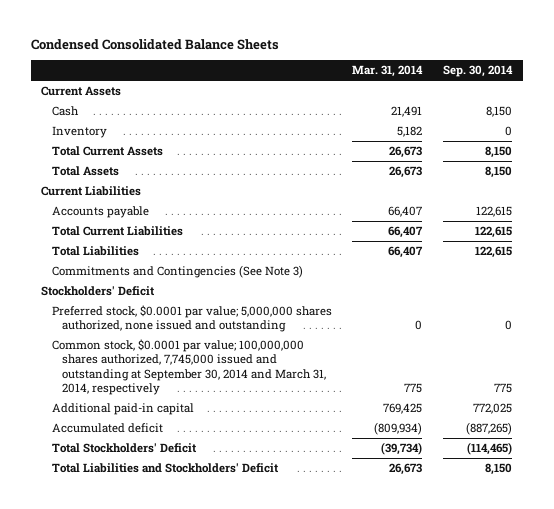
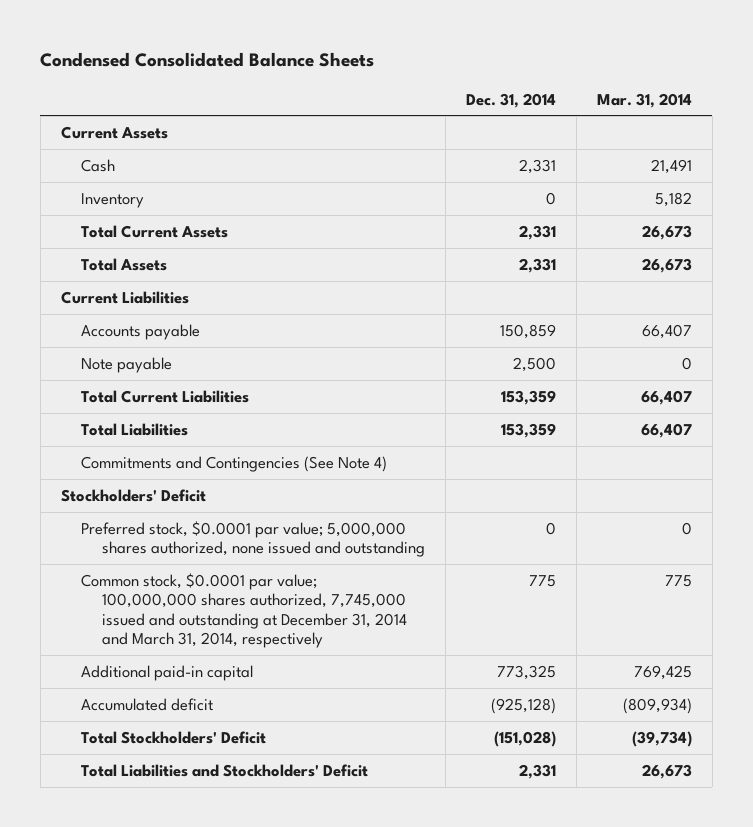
- | Mar. 31, 2014 | Sep. 30, 2014
+ | Dec. 31, 2014 | Mar. 31, 2014
+ Note payable | 2,500 | 0
- Commitments and Contingencies (See Note 3)
+ Commitments and Contingencies (See Note 4)
- Common stock, $0.0001 par value; 100,000,000 shares authorized, 7,745,000 issued and outstanding at September 30, 2014 and March 31, 2014, respectively | 775 | 775
+ Common stock, $0.0001 par value; 100,000,000 shares authorized, 7,745,000 issued and outstanding at December 31, 2014 and March 31, 2014, respectively | 775 | 775

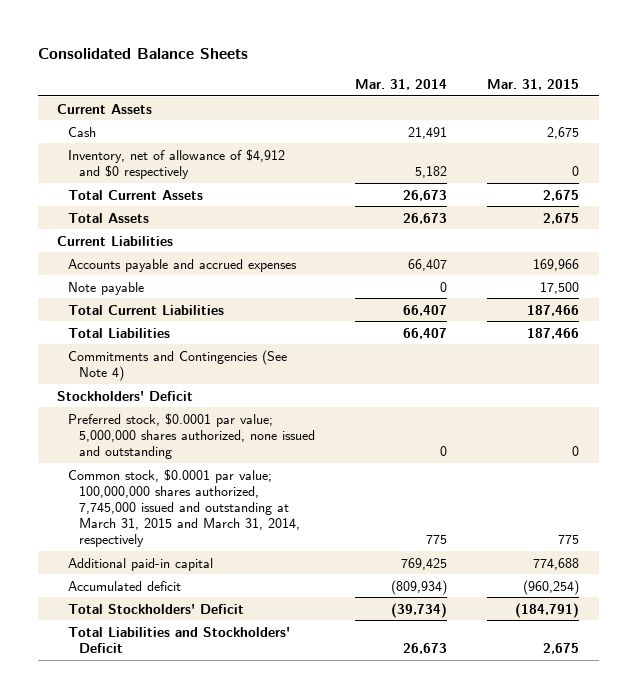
- Condensed Consolidated Balance Sheets
+ Consolidated Balance Sheets
- | Dec. 31, 2014 | Mar. 31, 2014
+ | Mar. 31, 2014 | Mar. 31, 2015
- Inventory | 0 | 5,182
+ Inventory, net of allowance of $4,912 and $0 respectively | 5,182 | 0
- Accounts payable | 150,859 | 66,407
+ Accounts payable and accrued expenses | 66,407 | 169,966
- Common stock, $0.0001 par value; 100,000,000 shares authorized, 7,745,000 issued and outstanding at December 31, 2014 and March 31, 2014, respectively | 775 | 775
+ Common stock, $0.0001 par value; 100,000,000 shares authorized, 7,745,000 issued and outstanding at March 31, 2015 and March 31, 2014, respectively | 775 | 775

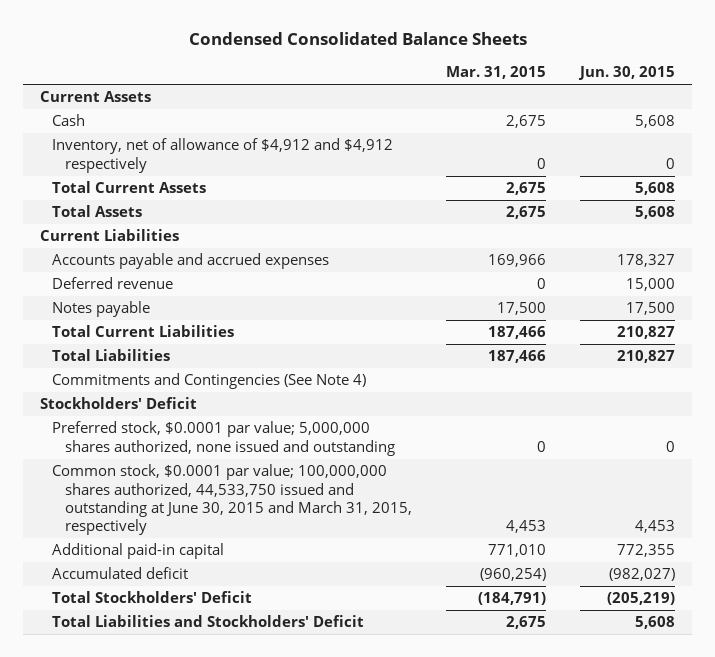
- Consolidated Balance Sheets
+ Condensed Consolidated Balance Sheets
- | Mar. 31, 2014 | Mar. 31, 2015
+ | Mar. 31, 2015 | Jun. 30, 2015
- Inventory, net of allowance of $4,912 and $0 respectively | 5,182 | 0
+ Inventory, net of allowance of $4,912 and $4,912 respectively | 0 | 0
- Note payable | 0 | 17,500
+ Deferred revenue | 0 | 15,000
+ Notes payable | 17,500 | 17,500
- Common stock, $0.0001 par value; 100,000,000 shares authorized, 7,745,000 issued and outstanding at March 31, 2015 and March 31, 2014, respectively | 775 | 775
- Additional paid-in capital | 769,425 | 774,688
+ Common stock, $0.0001 par value; 100,000,000 shares authorized, 44,533,750 issued and outstanding at June 30, 2015 and March 31, 2015, respectively | 4,453 | 4,453
+ Additional paid-in capital | 771,010 | 772,355

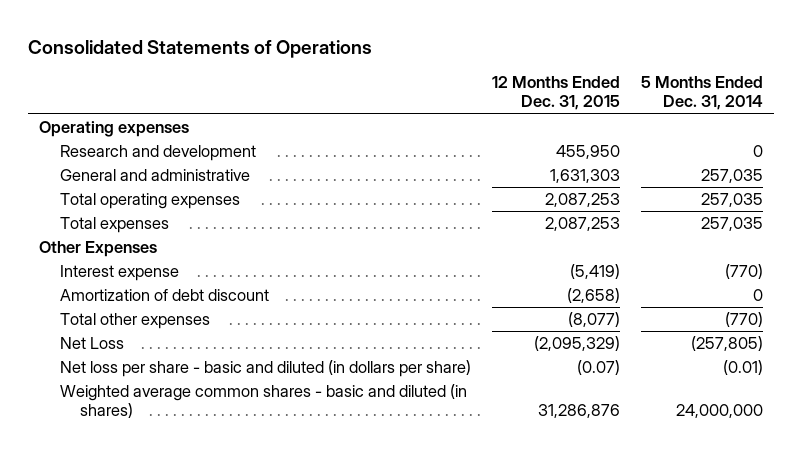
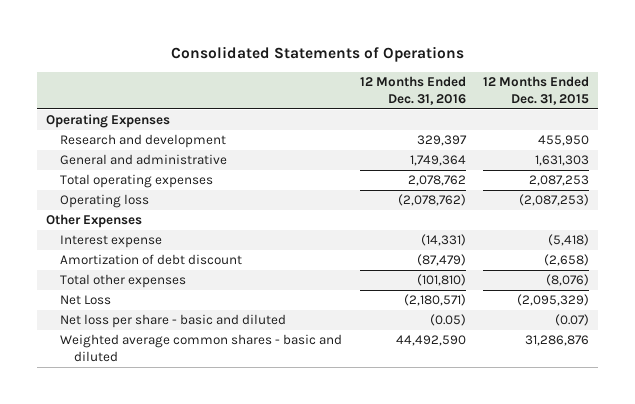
- | 12 Months Ended Dec. 31, 2015 | 5 Months Ended Dec. 31, 2014
+ | 12 Months Ended Dec. 31, 2016 | 12 Months Ended Dec. 31, 2015
- Operating expenses
+ Operating Expenses
- Total expenses | 2,087,253 | 257,035
+ Operating loss | (2,078,762) | (2,087,253)
- Interest expense | (5,419) | (770)
+ Interest expense | (14,331) | (5,418)
- Total other expenses | (8,077) | (770)
+ Total other expenses | (101,810) | (8,076)
- Net loss per share - basic and diluted (in dollars per share) | (0.07) | (0.01)
- Weighted average common shares - basic and diluted (in shares) | 31,286,876 | 24,000,000
+ Net loss per share - basic and diluted | (0.05) | (0.07)
+ Weighted average common shares - basic and diluted | 44,492,590 | 31,286,876

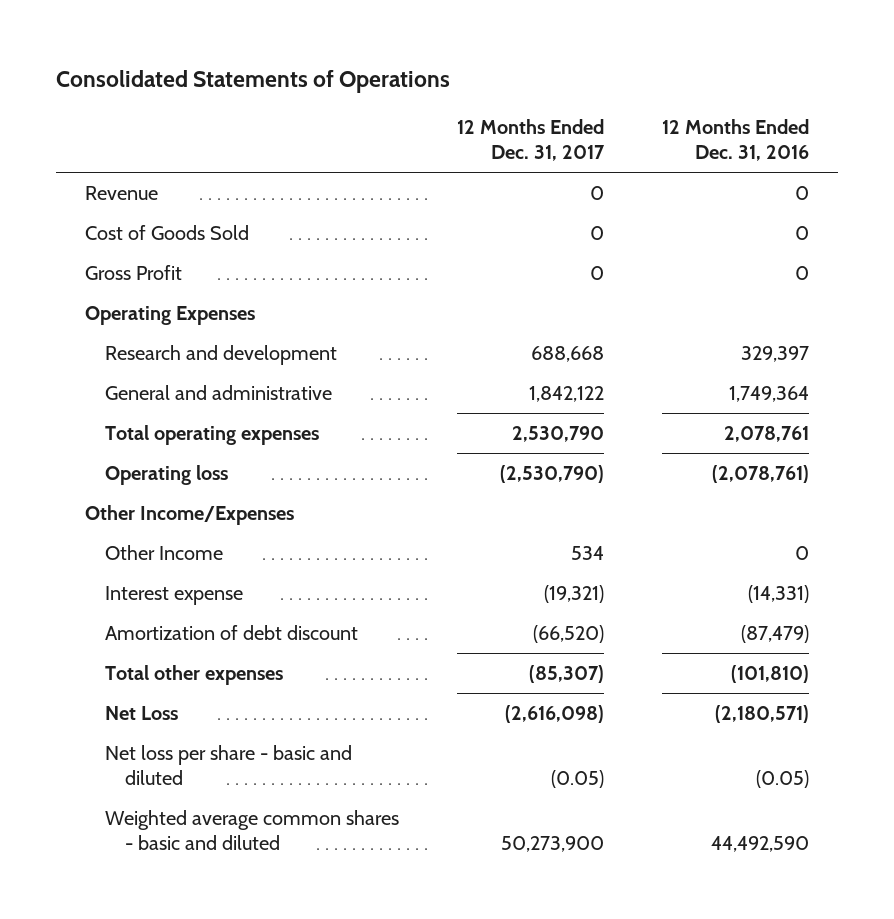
- | 12 Months Ended Dec. 31, 2016 | 12 Months Ended Dec. 31, 2015
+ | 12 Months Ended Dec. 31, 2017 | 12 Months Ended Dec. 31, 2016
+ Revenue | 0 | 0
+ Cost of Goods Sold | 0 | 0
+ Gross Profit | 0 | 0
- Total operating expenses | 2,078,762 | 2,087,253
- Operating loss | (2,078,762) | (2,087,253)
- Other Expenses
+ Total operating expenses | 2,530,790 | 2,078,761
+ Operating loss | (2,530,790) | (2,078,761)
+ Other Income/Expenses
+ Other Income | 534 | 0

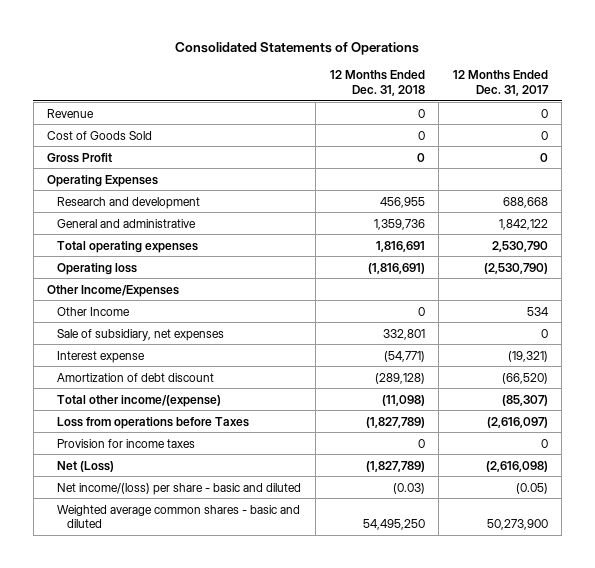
- | 12 Months Ended Dec. 31, 2017 | 12 Months Ended Dec. 31, 2016
+ | 12 Months Ended Dec. 31, 2018 | 12 Months Ended Dec. 31, 2017
+ Sale of subsidiary, net expenses | 332,801 | 0
- Total other expenses | (85,307) | (101,810)
- Net Loss | (2,616,098) | (2,180,571)
- Net loss per share - basic and diluted | (0.05) | (0.05)
+ Total other income/(expense) | (11,098) | (85,307)
+ Loss from operations before Taxes | (1,827,789) | (2,616,097)
+ Provision for income taxes | 0 | 0
+ Net (Loss) | (1,827,789) | (2,616,098)
+ Net income/(loss) per share - basic and diluted | (0.03) | (0.05)

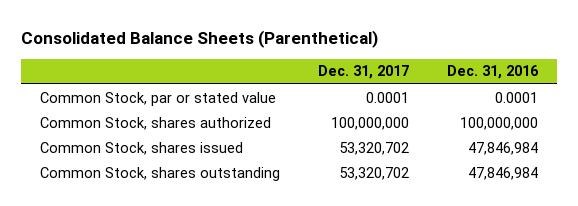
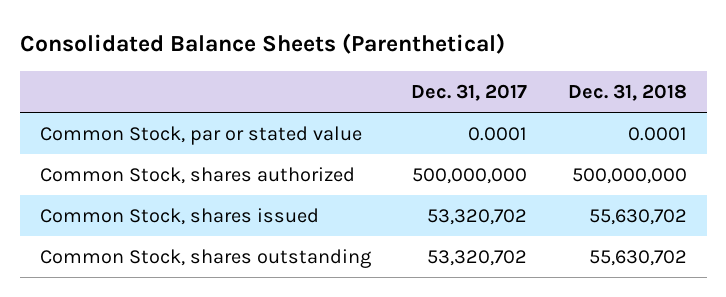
- | Dec. 31, 2017 | Dec. 31, 2016
+ | Dec. 31, 2017 | Dec. 31, 2018
- Common Stock, shares authorized | 100,000,000 | 100,000,000
+ Common Stock, shares authorized | 500,000,000 | 500,000,000

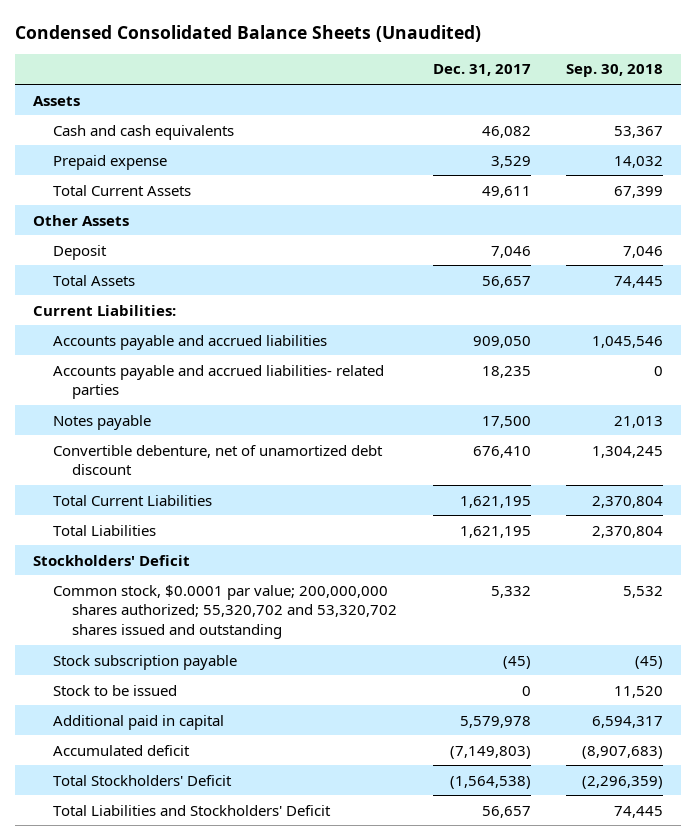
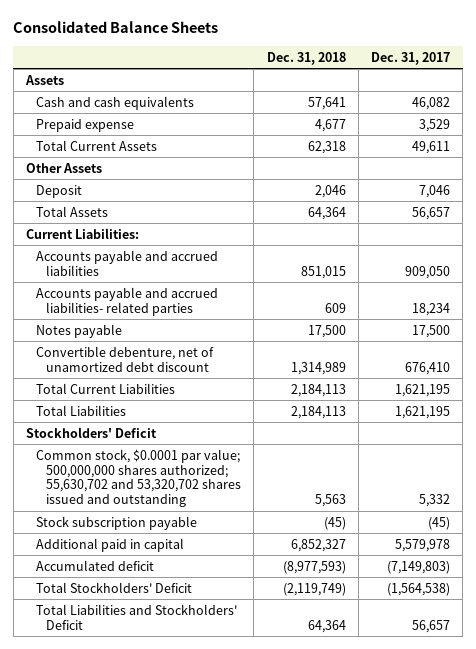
- Condensed Consolidated Balance Sheets (Unaudited)
+ Consolidated Balance Sheets
- | Dec. 31, 2017 | Sep. 30, 2018
+ | Dec. 31, 2018 | Dec. 31, 2017
- Accounts payable and accrued liabilities- related parties | 18,235 | 0
+ Accounts payable and accrued liabilities- related parties | 609 | 18,234
- Common stock, $0.0001 par value; 200,000,000 shares authorized; 55,320,702 and 53,320,702 shares issued and outstanding | 5,332 | 5,532
+ Common stock, $0.0001 par value; 500,000,000 shares authorized; 55,630,702 and 53,320,702 shares issued and outstanding | 5,563 | 5,332
- Stock to be issued | 0 | 11,520

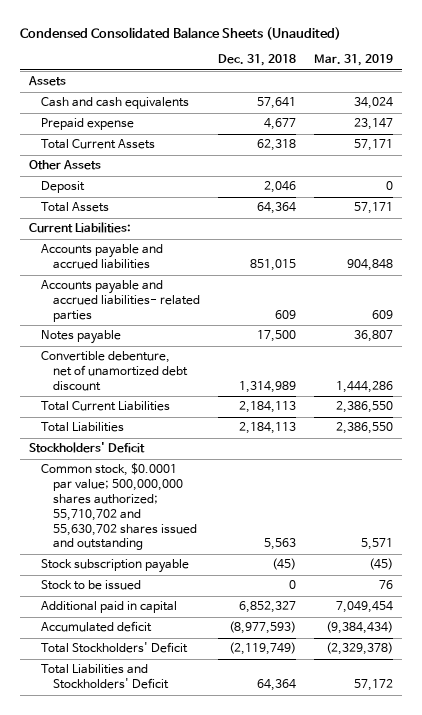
- Consolidated Balance Sheets
+ Condensed Consolidated Balance Sheets (Unaudited)
- | Dec. 31, 2018 | Dec. 31, 2017
+ | Dec. 31, 2018 | Mar. 31, 2019
- Common stock, $0.0001 par value; 500,000,000 shares authorized; 55,630,702 and 53,320,702 shares issued and outstanding | 5,563 | 5,332
+ Common stock, $0.0001 par value; 500,000,000 shares authorized; 55,710,702 and 55,630,702 shares issued and outstanding | 5,563 | 5,571
+ Stock to be issued | 0 | 76

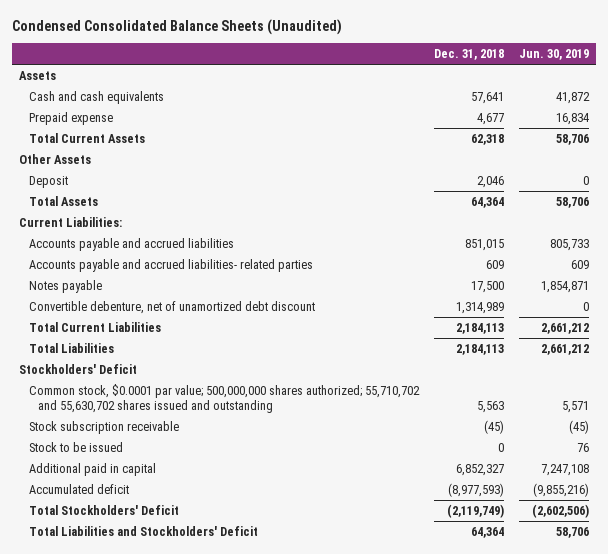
- | Dec. 31, 2018 | Mar. 31, 2019
+ | Dec. 31, 2018 | Jun. 30, 2019
- Stock subscription payable | (45) | (45)
+ Stock subscription receivable | (45) | (45)

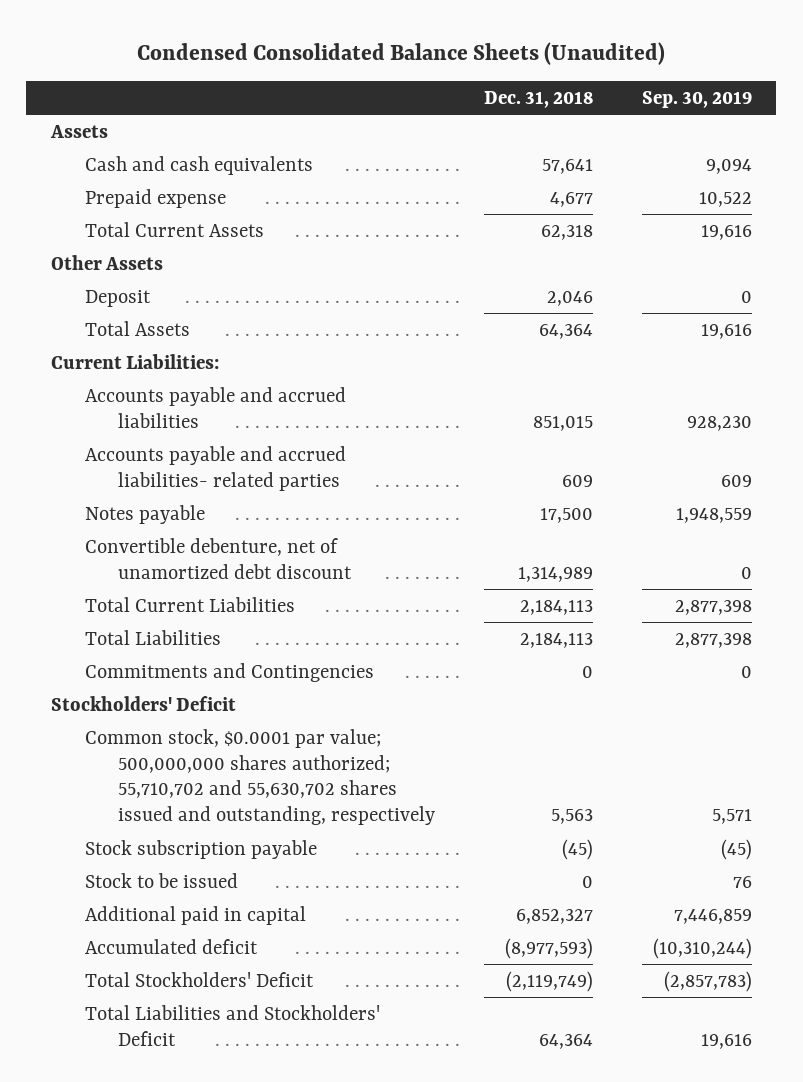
- | Dec. 31, 2018 | Jun. 30, 2019
+ | Dec. 31, 2018 | Sep. 30, 2019
+ Commitments and Contingencies | 0 | 0
- Common stock, $0.0001 par value; 500,000,000 shares authorized; 55,710,702 and 55,630,702 shares issued and outstanding | 5,563 | 5,571
- Stock subscription receivable | (45) | (45)
+ Common stock, $0.0001 par value; 500,000,000 shares authorized; 55,710,702 and 55,630,702 shares issued and outstanding, respectively | 5,563 | 5,571
+ Stock subscription payable | (45) | (45)

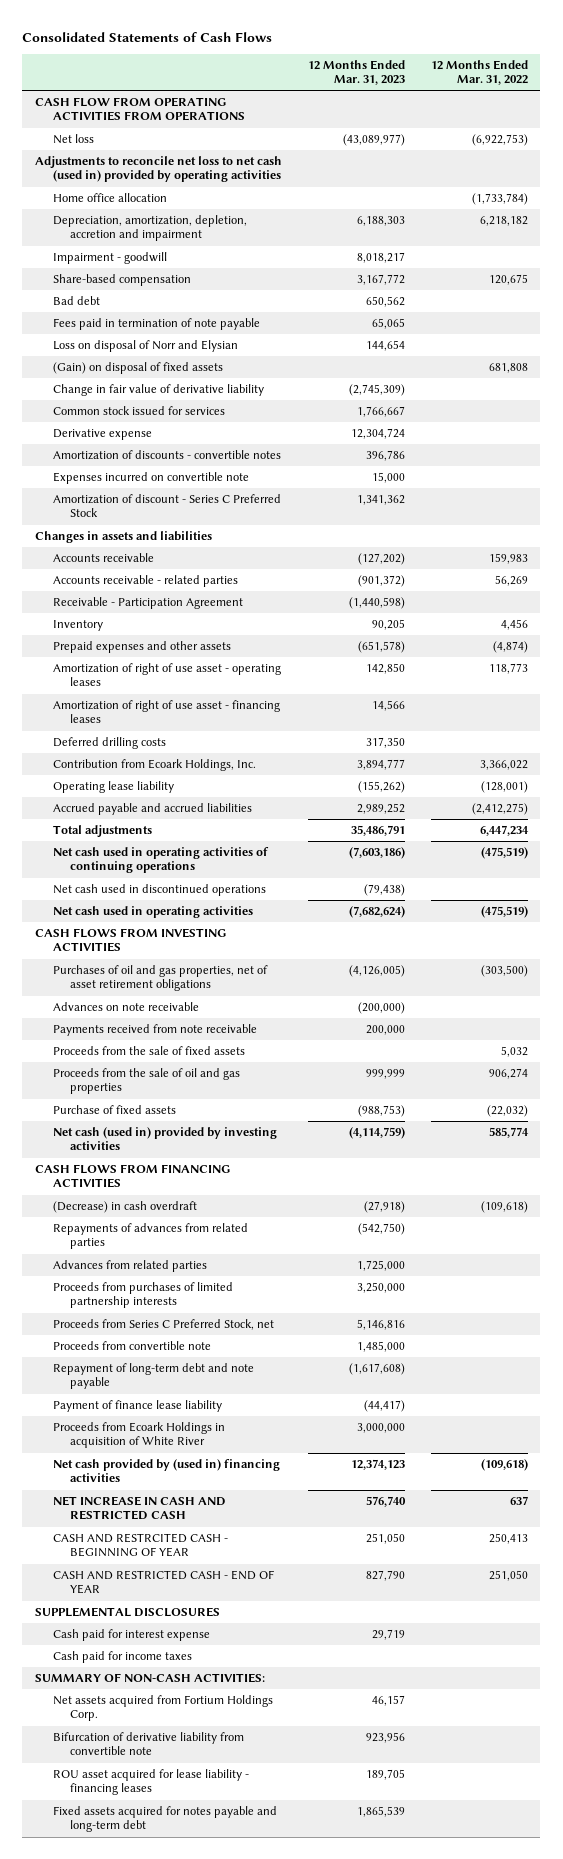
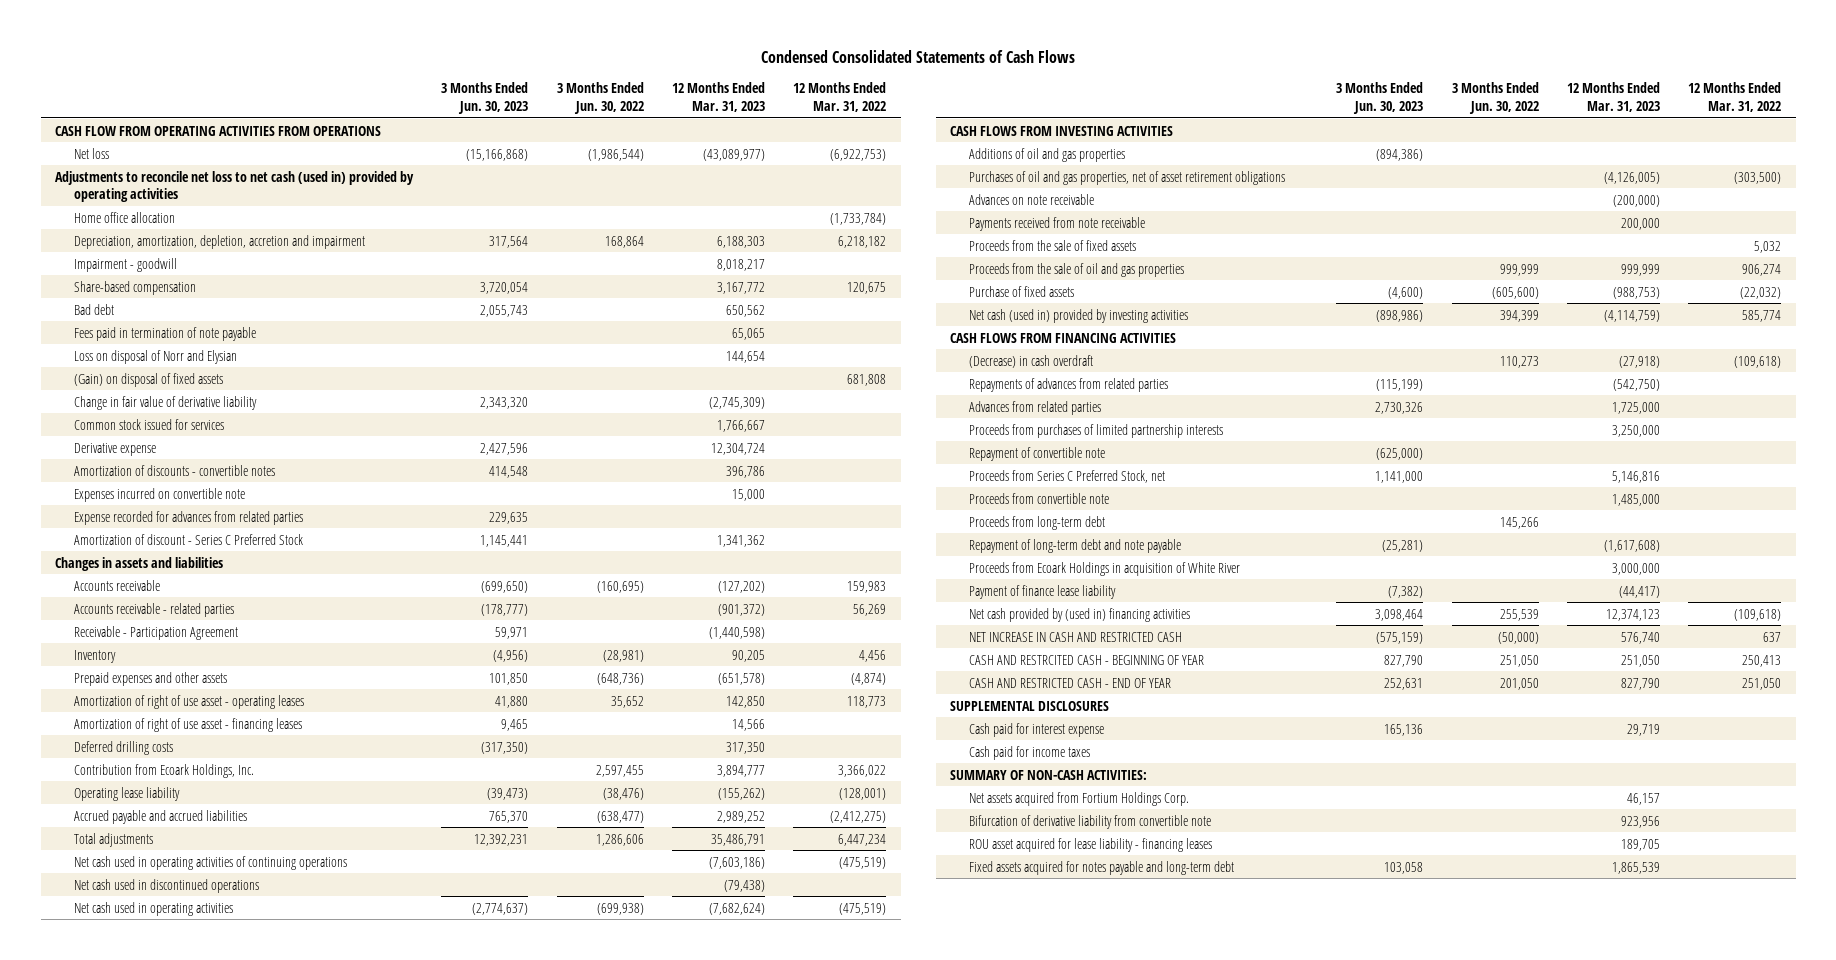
- Consolidated Statements of Cash Flows
+ Condensed Consolidated Statements of Cash Flows
- | 12 Months Ended Mar. 31, 2023 | 12 Months Ended Mar. 31, 2022
+ | 3 Months Ended Jun. 30, 2023 | 3 Months Ended Jun. 30, 2022 | 12 Months Ended Mar. 31, 2023 | 12 Months Ended Mar. 31, 2022
+ Expense recorded for advances from related parties | 229,635 | | |
+ Additions of oil and gas properties | (894,386) | | |
+ Repayment of convertible note | (625,000) | | |
+ Proceeds from long-term debt | | 145,266 | |
moved down: Payment of finance lease liability | (7,382) | | (44,417) |

